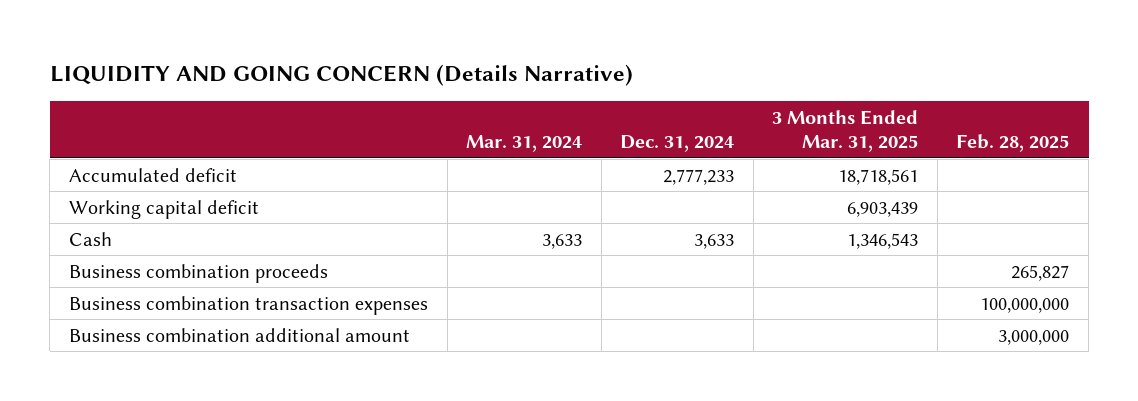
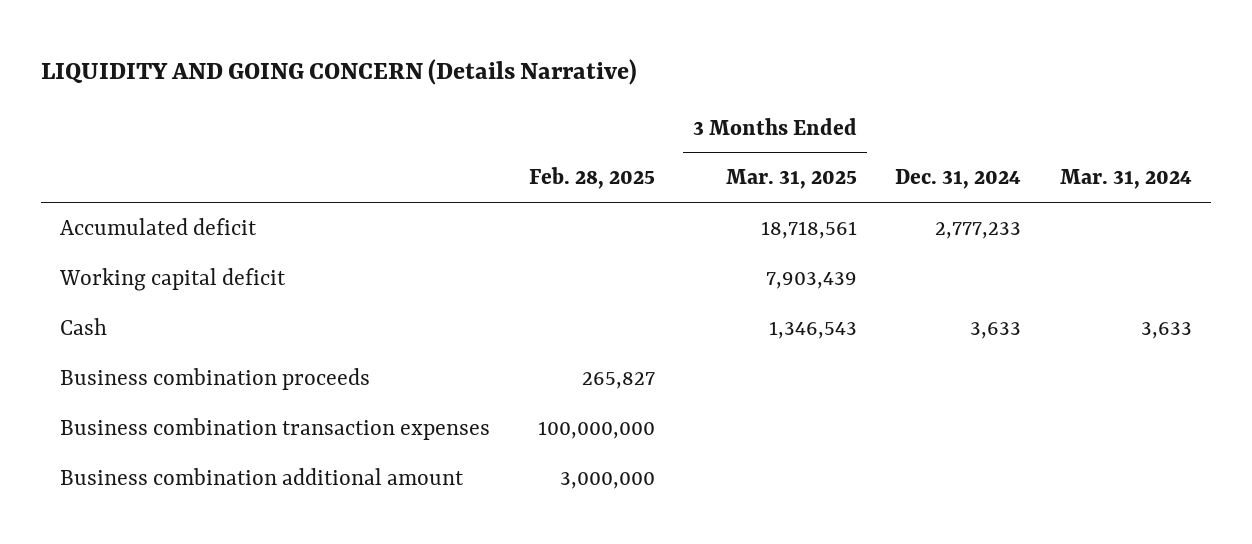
- | Mar. 31, 2024 | Dec. 31, 2024 | 3 Months Ended Mar. 31, 2025 | Feb. 28, 2025
+ | Feb. 28, 2025 | 3 Months Ended Mar. 31, 2025 | Dec. 31, 2024 | Mar. 31, 2024
- Working capital deficit | | | 6,903,439 |
+ Working capital deficit | | 7,903,439 | |

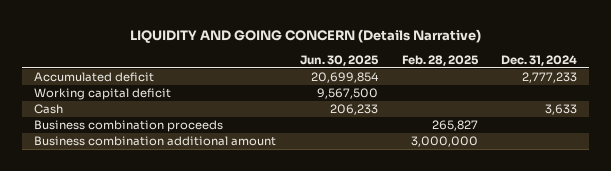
- | Feb. 28, 2025 | 3 Months Ended Mar. 31, 2025 | Dec. 31, 2024 | Mar. 31, 2024
+ | Jun. 30, 2025 | Feb. 28, 2025 | Dec. 31, 2024
- Business combination transaction expenses | 100,000,000 | | |

